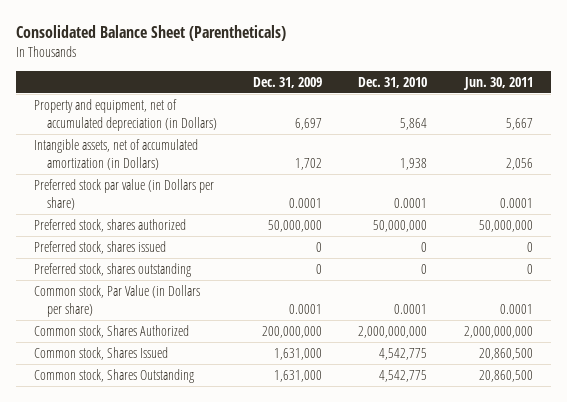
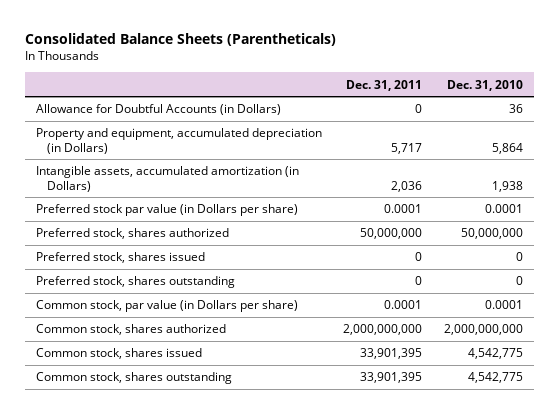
- Consolidated Balance Sheet (Parentheticals)
+ Consolidated Balance Sheets (Parentheticals)
- | Dec. 31, 2009 | Dec. 31, 2010 | Jun. 30, 2011
+ | Dec. 31, 2011 | Dec. 31, 2010
- Property and equipment, net of accumulated depreciation (in Dollars) | 6,697 | 5,864 | 5,667
- Intangible assets, net of accumulated amortization (in Dollars) | 1,702 | 1,938 | 2,056
+ Allowance for Doubtful Accounts (in Dollars) | 0 | 36
+ Property and equipment, accumulated depreciation (in Dollars) | 5,717 | 5,864
+ Intangible assets, accumulated amortization (in Dollars) | 2,036 | 1,938
- Common stock, Par Value (in Dollars per share) | 0.0001 | 0.0001 | 0.0001
- Common stock, Shares Authorized | 200,000,000 | 2,000,000,000 | 2,000,000,000
- Common stock, Shares Issued | 1,631,000 | 4,542,775 | 20,860,500
- Common stock, Shares Outstanding | 1,631,000 | 4,542,775 | 20,860,500
+ Common stock, par value (in Dollars per share) | 0.0001 | 0.0001
+ Common stock, shares authorized | 2,000,000,000 | 2,000,000,000
+ Common stock, shares issued | 33,901,395 | 4,542,775
+ Common stock, shares outstanding | 33,901,395 | 4,542,775

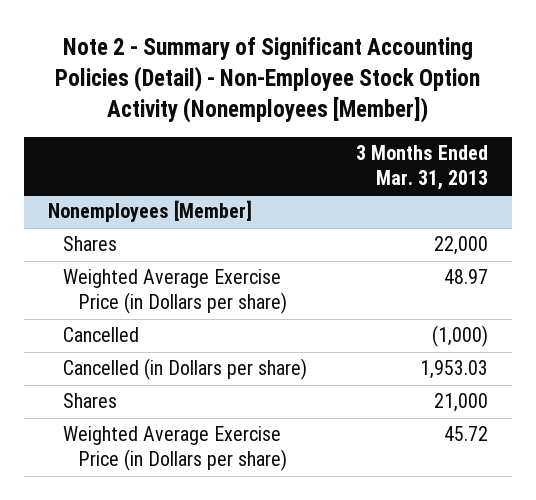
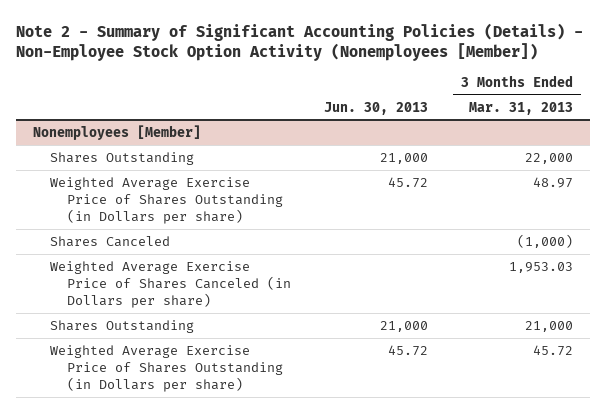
- Note 2 - Summary of Significant Accounting Policies (Detail) - Non-Employee Stock Option Activity (Nonemployees [Member])
+ Note 2 - Summary of Significant Accounting Policies (Details) - Non-Employee Stock Option Activity (Nonemployees [Member])
- | 3 Months Ended Mar. 31, 2013
+ | Jun. 30, 2013 | 3 Months Ended Mar. 31, 2013
@ Nonemployees [Member]
- Shares | 22,000
- Weighted Average Exercise Price (in Dollars per share) | 48.97
- Cancelled | (1,000)
- Cancelled (in Dollars per share) | 1,953.03
- Shares | 21,000
- Weighted Average Exercise Price (in Dollars per share) | 45.72
+ Shares Outstanding | 21,000 | 22,000
+ Weighted Average Exercise Price of Shares Outstanding (in Dollars per share) | 45.72 | 48.97
+ Shares Canceled | | (1,000)
+ Weighted Average Exercise Price of Shares Canceled (in Dollars per share) | | 1,953.03
+ Shares Outstanding | 21,000 | 21,000
+ Weighted Average Exercise Price of Shares Outstanding (in Dollars per share) | 45.72 | 45.72

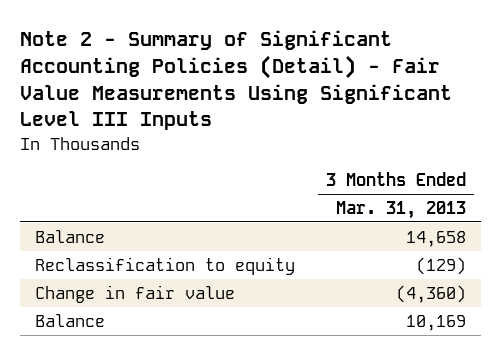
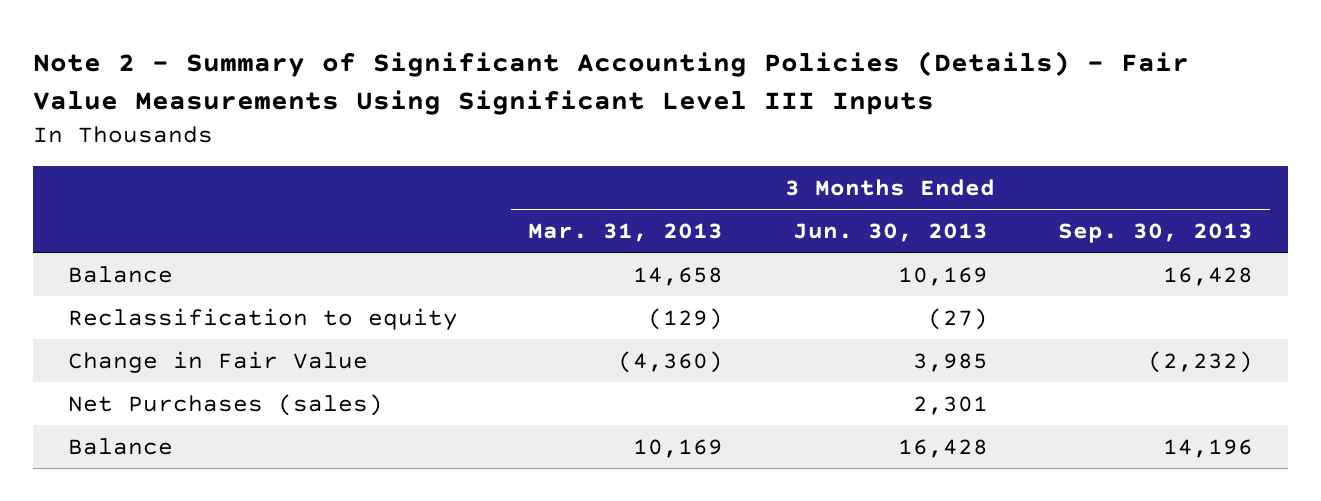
- Note 2 - Summary of Significant Accounting Policies (Detail) - Fair Value Measurements Using Significant Level III Inputs
+ Note 2 - Summary of Significant Accounting Policies (Details) - Fair Value Measurements Using Significant Level III Inputs
- | 3 Months Ended Mar. 31, 2013
+ | 3 Months Ended Mar. 31, 2013 | 3 Months Ended Jun. 30, 2013 | 3 Months Ended Sep. 30, 2013
- Change in fair value | (4,360)
+ Change in Fair Value | (4,360) | 3,985 | (2,232)
+ Net Purchases (sales) | | 2,301 |

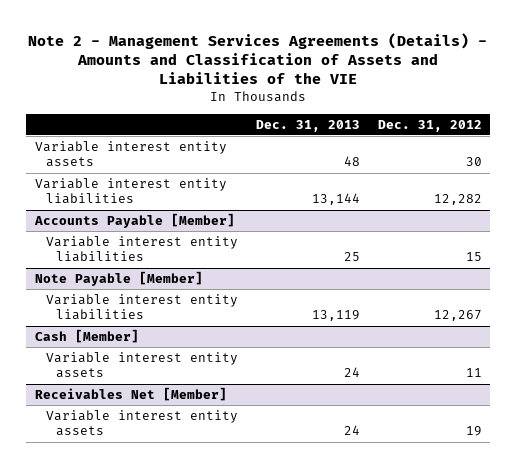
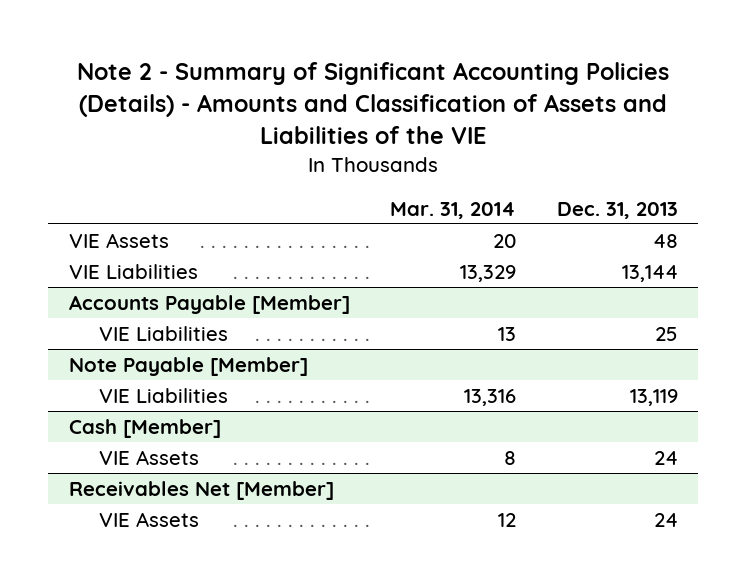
- Note 2 - Management Services Agreements (Details) - Amounts and Classification of Assets and Liabilities of the VIE
+ Note 2 - Summary of Significant Accounting Policies (Details) - Amounts and Classification of Assets and Liabilities of the VIE
- | Dec. 31, 2013 | Dec. 31, 2012
+ | Mar. 31, 2014 | Dec. 31, 2013
- Variable interest entity assets | 48 | 30
- Variable interest entity liabilities | 13,144 | 12,282
+ VIE Assets | 20 | 48
+ VIE Liabilities | 13,329 | 13,144
@ Accounts Payable [Member]
- Variable interest entity liabilities | 25 | 15
+ VIE Liabilities | 13 | 25
@ Note Payable [Member]
- Variable interest entity liabilities | 13,119 | 12,267
+ VIE Liabilities | 13,316 | 13,119
@ Cash [Member]
- Variable interest entity assets | 24 | 11
+ VIE Assets | 8 | 24
@ Receivables Net [Member]
- Variable interest entity assets | 24 | 19
+ VIE Assets | 12 | 24

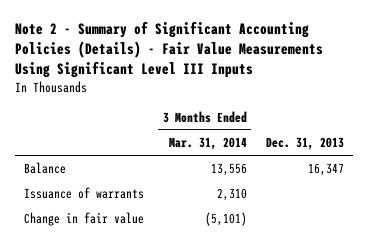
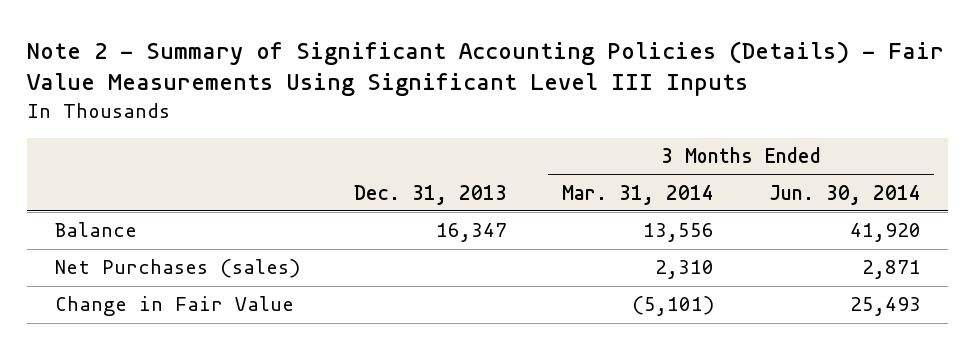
- | 3 Months Ended Mar. 31, 2014 | Dec. 31, 2013
+ | Dec. 31, 2013 | 3 Months Ended Mar. 31, 2014 | 3 Months Ended Jun. 30, 2014
- Issuance of warrants | 2,310 |
- Change in fair value | (5,101) |
+ Net Purchases (sales) | | 2,310 | 2,871
+ Change in Fair Value | | (5,101) | 25,493

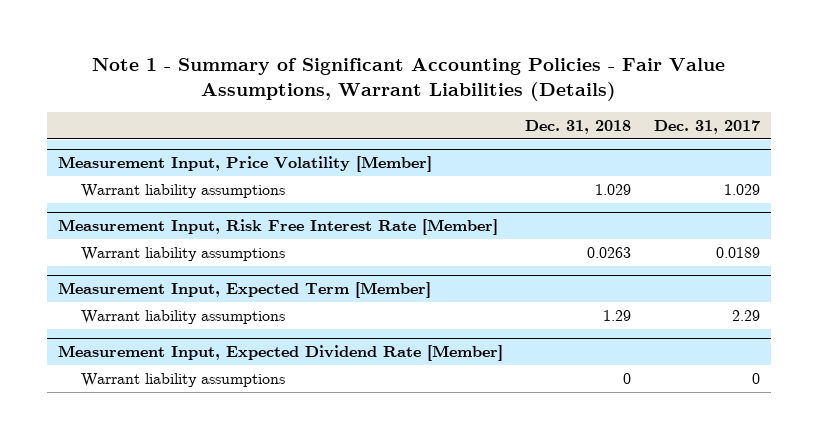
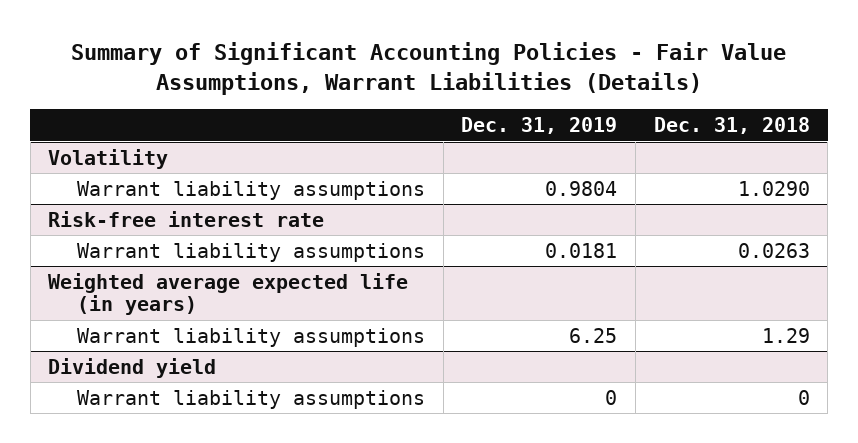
- Note 1 - Summary of Significant Accounting Policies - Fair Value Assumptions, Warrant Liabilities (Details)
+ Summary of Significant Accounting Policies - Fair Value Assumptions, Warrant Liabilities (Details)
- | Dec. 31, 2018 | Dec. 31, 2017
+ | Dec. 31, 2019 | Dec. 31, 2018
- Measurement Input, Price Volatility [Member]
- Warrant liability assumptions | 1.029 | 1.029
- Measurement Input, Risk Free Interest Rate [Member]
+ Volatility
+ Warrant liability assumptions | 0.9804 | 1.0290
+ Risk-free interest rate
- Measurement Input, Expected Term [Member]
+ Weighted average expected life (in years)
- Measurement Input, Expected Dividend Rate [Member]
+ Dividend yield

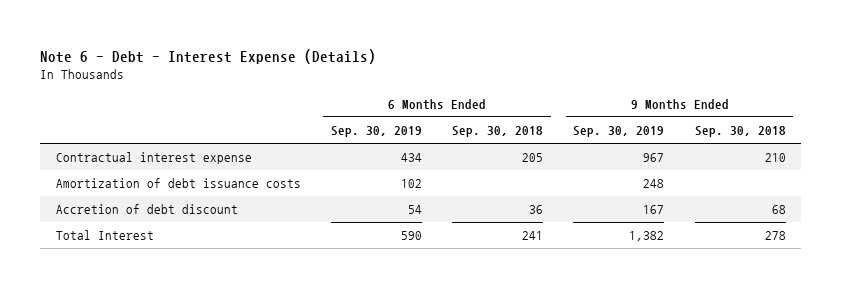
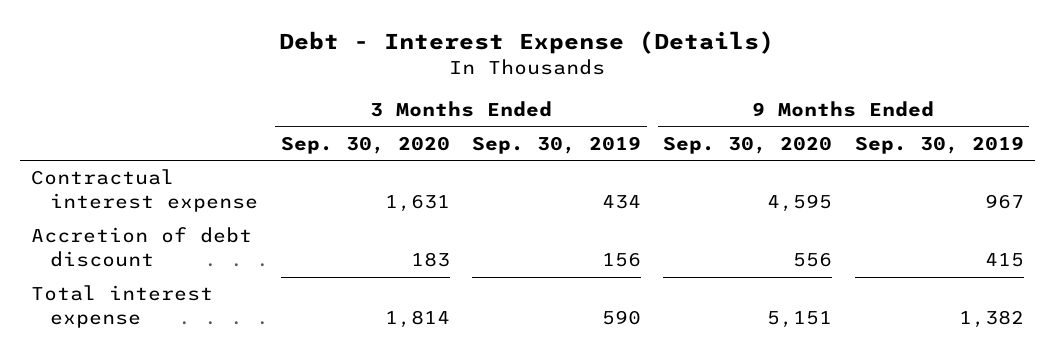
- Note 6 - Debt - Interest Expense (Details)
+ Debt - Interest Expense (Details)
- | 6 Months Ended Sep. 30, 2019 | 6 Months Ended Sep. 30, 2018 | 9 Months Ended Sep. 30, 2019 | 9 Months Ended Sep. 30, 2018
+ | 3 Months Ended Sep. 30, 2020 | 3 Months Ended Sep. 30, 2019 | 9 Months Ended Sep. 30, 2020 | 9 Months Ended Sep. 30, 2019
- Amortization of debt issuance costs | 102 | | 248 |
- Accretion of debt discount | 54 | 36 | 167 | 68
- Total Interest | 590 | 241 | 1,382 | 278
+ Accretion of debt discount | 183 | 156 | 556 | 415
+ Total interest expense | 1,814 | 590 | 5,151 | 1,382

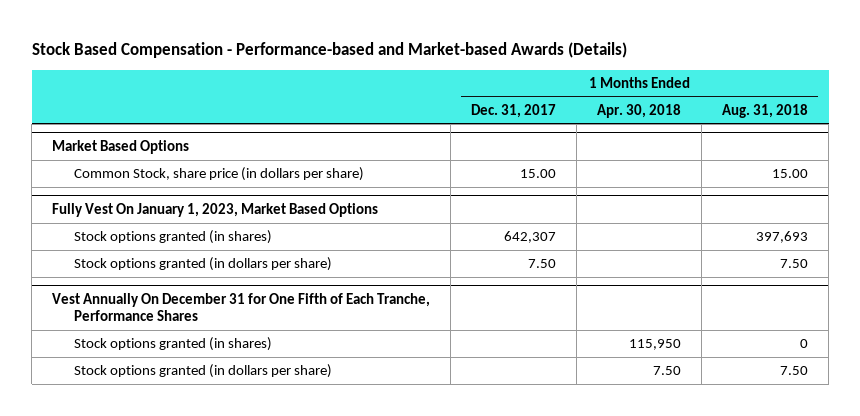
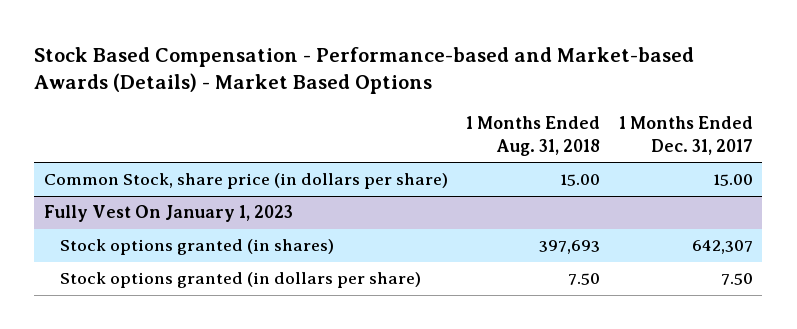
- Stock Based Compensation - Performance-based and Market-based Awards (Details)
+ Stock Based Compensation - Performance-based and Market-based Awards (Details) - Market Based Options
- | 1 Months Ended Dec. 31, 2017 | 1 Months Ended Apr. 30, 2018 | 1 Months Ended Aug. 31, 2018
+ | 1 Months Ended Aug. 31, 2018 | 1 Months Ended Dec. 31, 2017
- Market Based Options
- Fully Vest On January 1, 2023, Market Based Options
+ Fully Vest On January 1, 2023
- Vest Annually On December 31 for One Fifth of Each Tranche, Performance Shares
- Stock options granted (in shares) | | 115,950 | 0
- Stock options granted (in dollars per share) | | 7.50 | 7.50

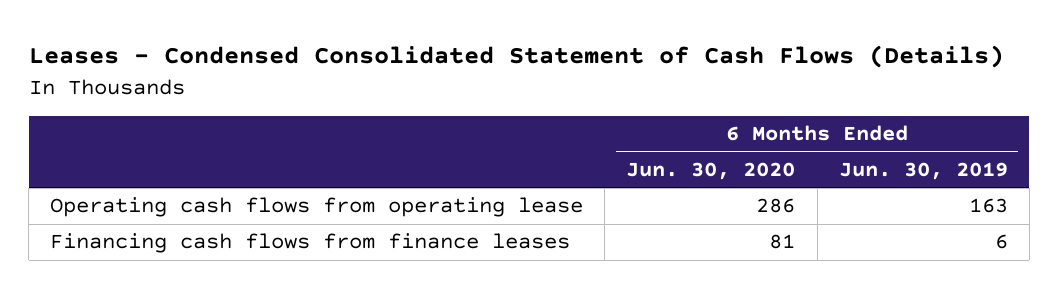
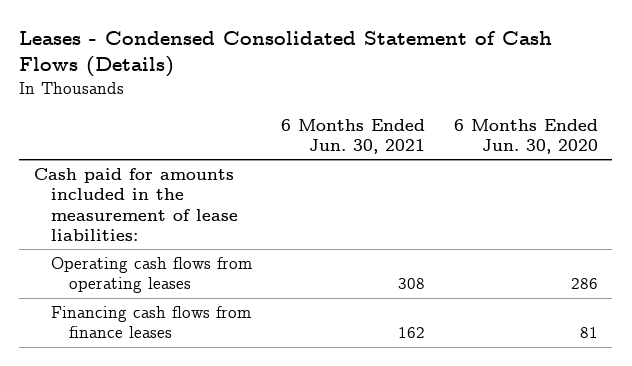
- | 6 Months Ended Jun. 30, 2020 | 6 Months Ended Jun. 30, 2019
+ | 6 Months Ended Jun. 30, 2021 | 6 Months Ended Jun. 30, 2020
- Operating cash flows from operating lease | 286 | 163
+ Cash paid for amounts included in the measurement of lease liabilities:
+ Operating cash flows from operating leases | 308 | 286

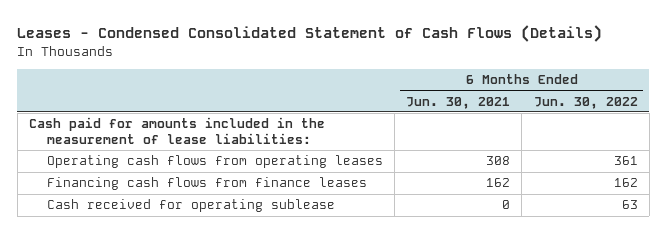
- | 6 Months Ended Jun. 30, 2021 | 6 Months Ended Jun. 30, 2020
+ | 6 Months Ended Jun. 30, 2021 | 6 Months Ended Jun. 30, 2022
+ Cash received for operating sublease | 0 | 63

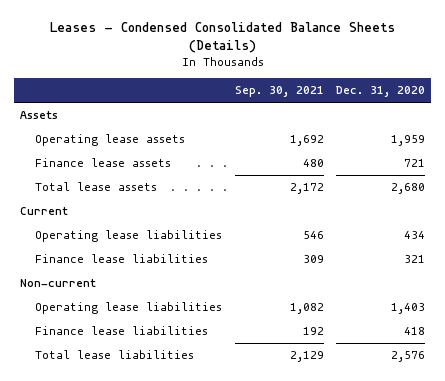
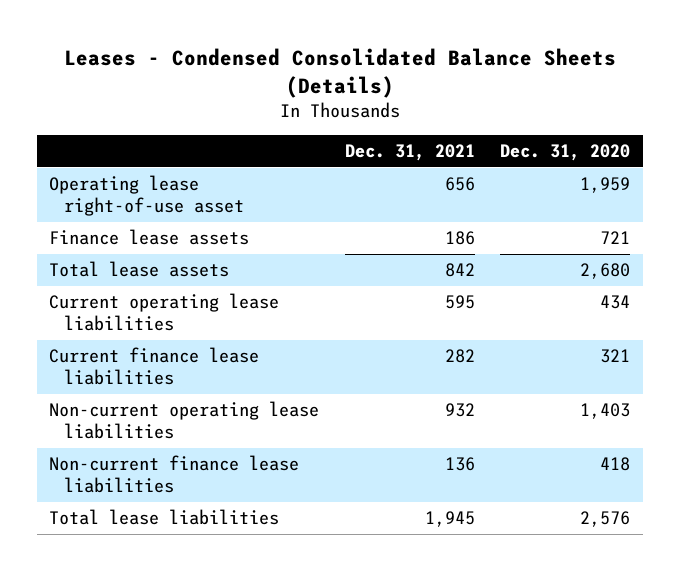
- | Sep. 30, 2021 | Dec. 31, 2020
+ | Dec. 31, 2021 | Dec. 31, 2020
- Assets
- Operating lease assets | 1,692 | 1,959
+ Operating lease right-of-use asset | 656 | 1,959
- Current
- Operating lease liabilities | 546 | 434
- Finance lease liabilities | 309 | 321
- Non-current
- Operating lease liabilities | 1,082 | 1,403
- Finance lease liabilities | 192 | 418
+ Current operating lease liabilities | 595 | 434
+ Current finance lease liabilities | 282 | 321
+ Non-current operating lease liabilities | 932 | 1,403
+ Non-current finance lease liabilities | 136 | 418

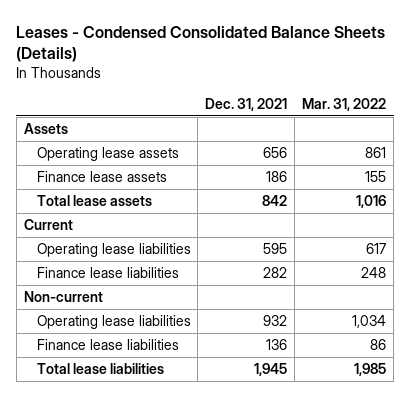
- | Dec. 31, 2021 | Dec. 31, 2020
+ | Dec. 31, 2021 | Mar. 31, 2022
- Operating lease right-of-use asset | 656 | 1,959
+ Assets
+ Operating lease assets | 656 | 861
- Current operating lease liabilities | 595 | 434
- Current finance lease liabilities | 282 | 321
- Non-current operating lease liabilities | 932 | 1,403
- Non-current finance lease liabilities | 136 | 418
+ Current
+ Operating lease liabilities | 595 | 617
+ Finance lease liabilities | 282 | 248
+ Non-current
+ Operating lease liabilities | 932 | 1,034
+ Finance lease liabilities | 136 | 86

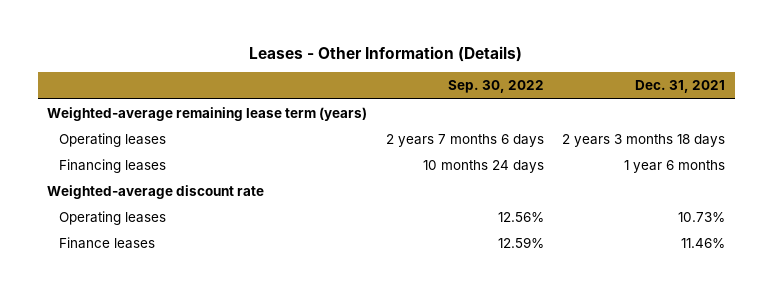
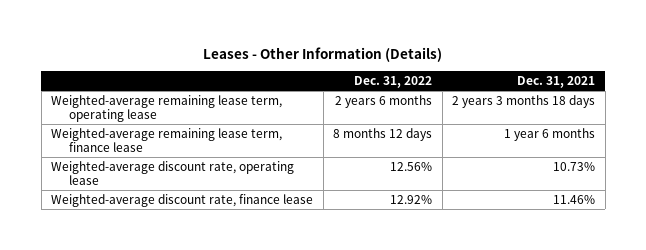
- | Sep. 30, 2022 | Dec. 31, 2021
+ | Dec. 31, 2022 | Dec. 31, 2021
- Weighted-average remaining lease term (years)
- Operating leases | 2 years 7 months 6 days | 2 years 3 months 18 days
- Financing leases | 10 months 24 days | 1 year 6 months
- Weighted-average discount rate
- Operating leases | 12.56% | 10.73%
- Finance leases | 12.59% | 11.46%
+ Weighted-average remaining lease term, operating lease | 2 years 6 months | 2 years 3 months 18 days
+ Weighted-average remaining lease term, finance lease | 8 months 12 days | 1 year 6 months
+ Weighted-average discount rate, operating lease | 12.56% | 10.73%
+ Weighted-average discount rate, finance lease | 12.92% | 11.46%

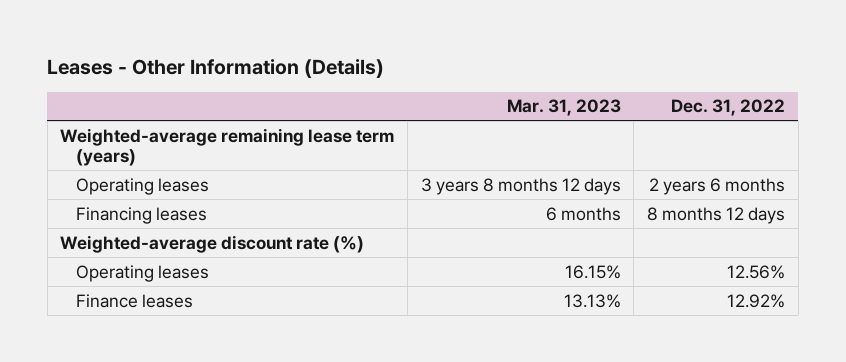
- | Dec. 31, 2022 | Dec. 31, 2021
+ | Mar. 31, 2023 | Dec. 31, 2022
- Weighted-average remaining lease term, operating lease | 2 years 6 months | 2 years 3 months 18 days
- Weighted-average remaining lease term, finance lease | 8 months 12 days | 1 year 6 months
- Weighted-average discount rate, operating lease | 12.56% | 10.73%
- Weighted-average discount rate, finance lease | 12.92% | 11.46%
+ Weighted-average remaining lease term (years)
+ Operating leases | 3 years 8 months 12 days | 2 years 6 months
+ Financing leases | 6 months | 8 months 12 days
+ Weighted-average discount rate (%)
+ Operating leases | 16.15% | 12.56%
+ Finance leases | 13.13% | 12.92%

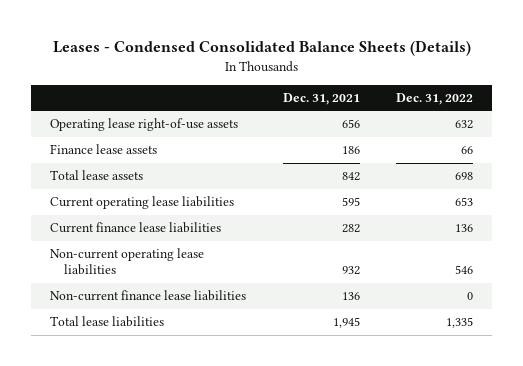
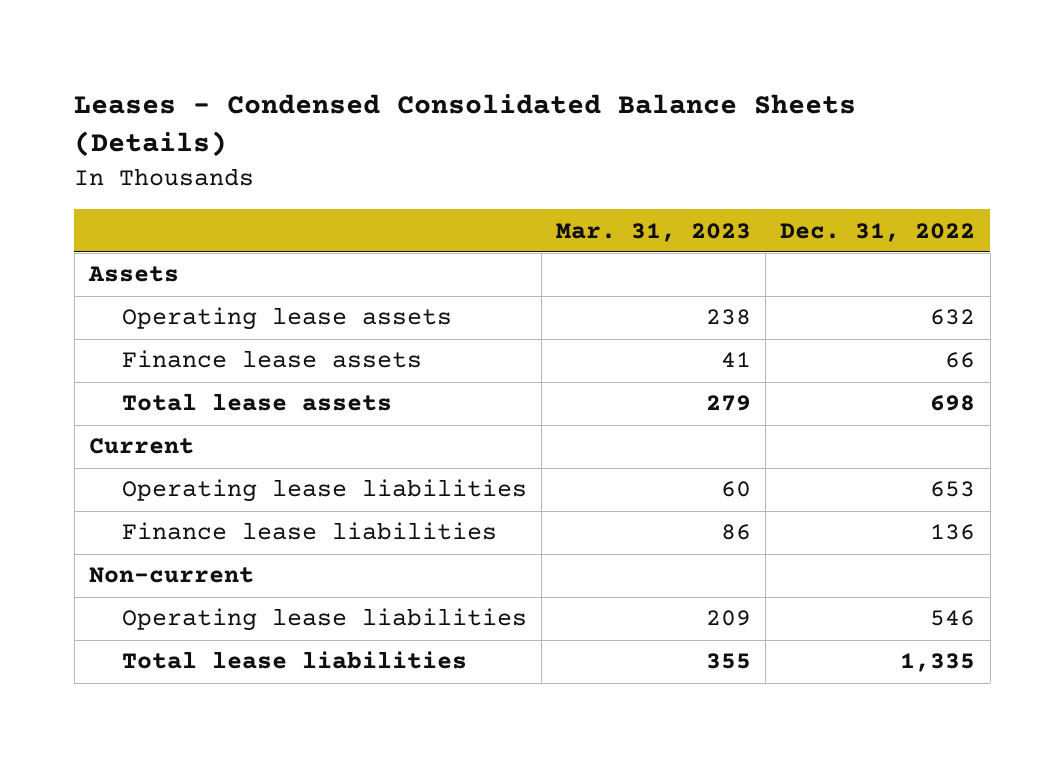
- | Dec. 31, 2021 | Dec. 31, 2022
+ | Mar. 31, 2023 | Dec. 31, 2022
- Operating lease right-of-use assets | 656 | 632
+ Assets
+ Operating lease assets | 238 | 632
- Current operating lease liabilities | 595 | 653
- Current finance lease liabilities | 282 | 136
- Non-current operating lease liabilities | 932 | 546
- Non-current finance lease liabilities | 136 | 0
+ Current
+ Operating lease liabilities | 60 | 653
+ Finance lease liabilities | 86 | 136
+ Non-current
+ Operating lease liabilities | 209 | 546

